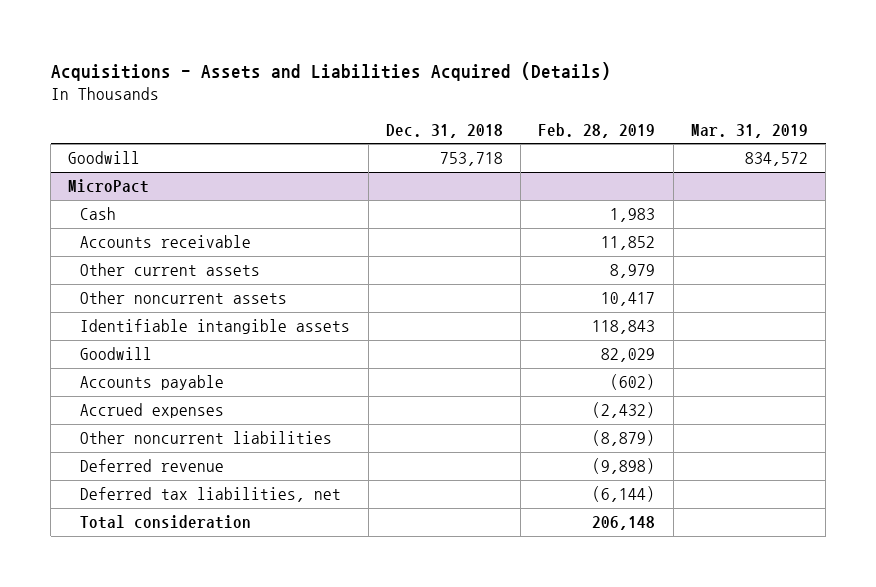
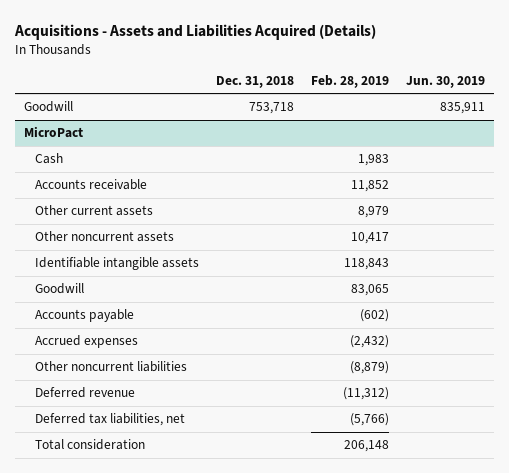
- | Dec. 31, 2018 | Feb. 28, 2019 | Mar. 31, 2019
+ | Dec. 31, 2018 | Feb. 28, 2019 | Jun. 30, 2019
@ MicroPact
- Goodwill | | 82,029 |
+ Goodwill | | 83,065 |
- Deferred revenue | | (9,898) |
- Deferred tax liabilities, net | | (6,144) |
+ Deferred revenue | | (11,312) |
+ Deferred tax liabilities, net | | (5,766) |

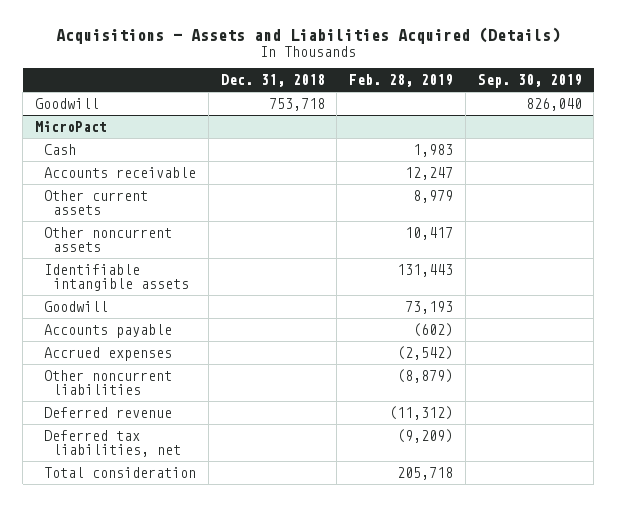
- | Dec. 31, 2018 | Feb. 28, 2019 | Jun. 30, 2019
+ | Dec. 31, 2018 | Feb. 28, 2019 | Sep. 30, 2019
@ MicroPact
- Accounts receivable | | 11,852 |
+ Accounts receivable | | 12,247 |
- Identifiable intangible assets | | 118,843 |
- Goodwill | | 83,065 |
+ Identifiable intangible assets | | 131,443 |
+ Goodwill | | 73,193 |
- Accrued expenses | | (2,432) |
+ Accrued expenses | | (2,542) |
- Deferred tax liabilities, net | | (5,766) |
- Total consideration | | 206,148 |
+ Deferred tax liabilities, net | | (9,209) |
+ Total consideration | | 205,718 |

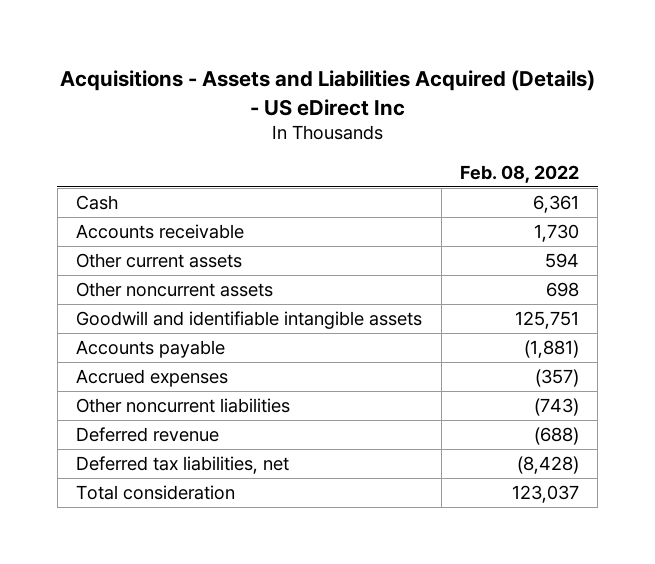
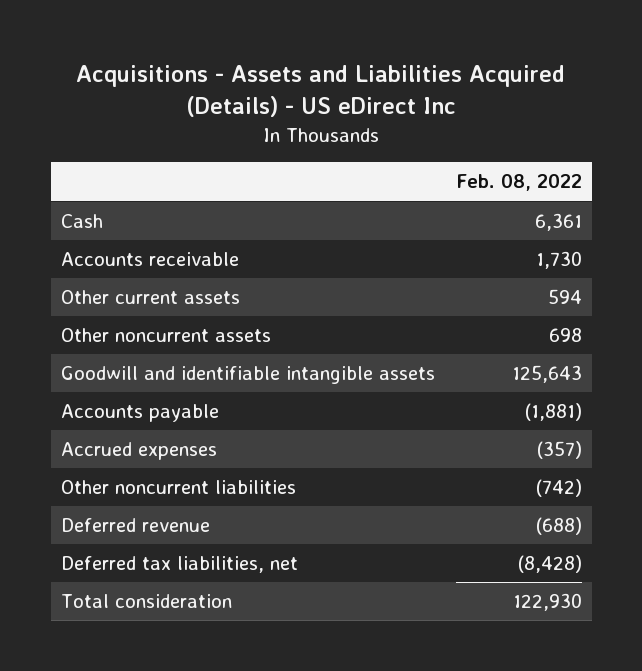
- Goodwill and identifiable intangible assets | 125,751
+ Goodwill and identifiable intangible assets | 125,643
- Other noncurrent liabilities | (743)
+ Other noncurrent liabilities | (742)
- Total consideration | 123,037
+ Total consideration | 122,930

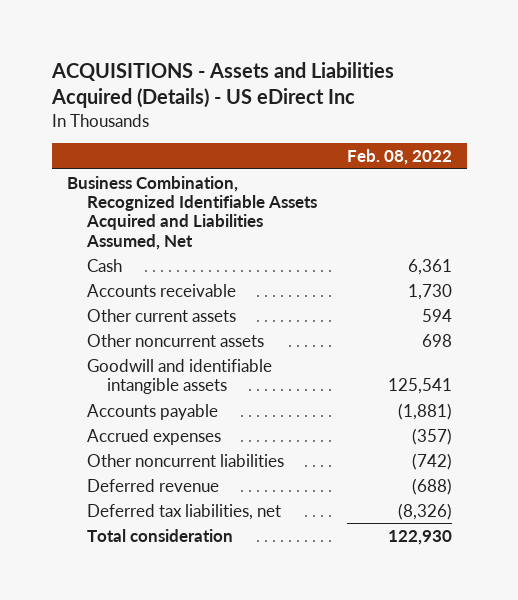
- Acquisitions - Assets and Liabilities Acquired (Details) - US eDirect Inc
+ ACQUISITIONS - Assets and Liabilities Acquired (Details) - US eDirect Inc
+ Business Combination, Recognized Identifiable Assets Acquired and Liabilities Assumed, Net
- Goodwill and identifiable intangible assets | 125,643
+ Goodwill and identifiable intangible assets | 125,541
- Deferred tax liabilities, net | (8,428)
+ Deferred tax liabilities, net | (8,326)

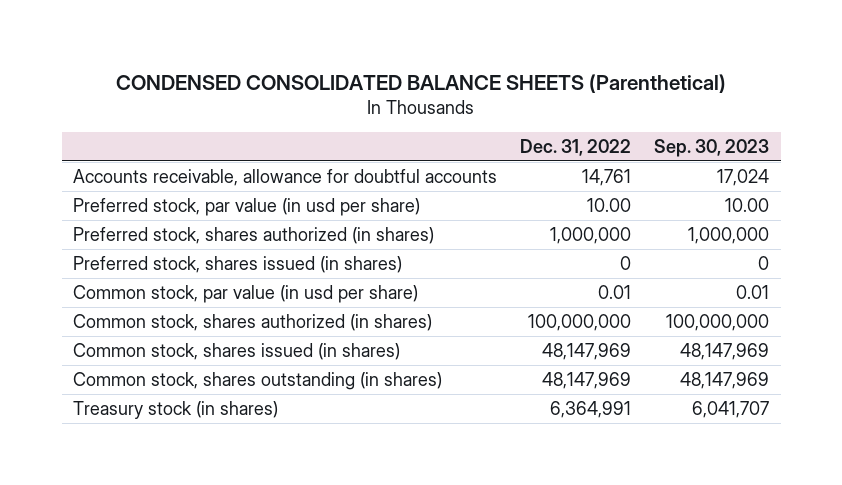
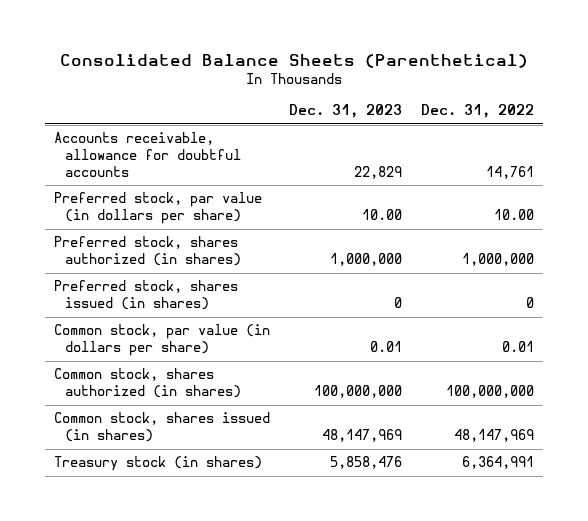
- CONDENSED CONSOLIDATED BALANCE SHEETS (Parenthetical)
+ Consolidated Balance Sheets (Parenthetical)
- | Dec. 31, 2022 | Sep. 30, 2023
+ | Dec. 31, 2023 | Dec. 31, 2022
- Preferred stock, par value (in usd per share) | 10.00 | 10.00
+ Preferred stock, par value (in dollars per share) | 10.00 | 10.00
- Common stock, par value (in usd per share) | 0.01 | 0.01
+ Common stock, par value (in dollars per share) | 0.01 | 0.01
- Common stock, shares outstanding (in shares) | 48,147,969 | 48,147,969

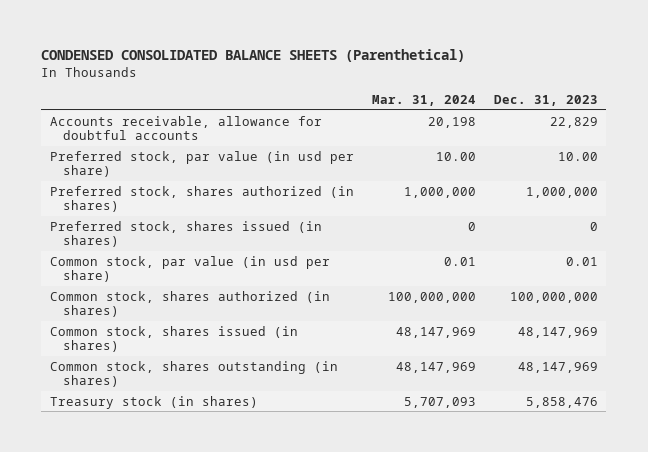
- Consolidated Balance Sheets (Parenthetical)
+ CONDENSED CONSOLIDATED BALANCE SHEETS (Parenthetical)
- | Dec. 31, 2023 | Dec. 31, 2022
+ | Mar. 31, 2024 | Dec. 31, 2023
- Preferred stock, par value (in dollars per share) | 10.00 | 10.00
+ Preferred stock, par value (in usd per share) | 10.00 | 10.00
- Common stock, par value (in dollars per share) | 0.01 | 0.01
+ Common stock, par value (in usd per share) | 0.01 | 0.01
+ Common stock, shares outstanding (in shares) | 48,147,969 | 48,147,969

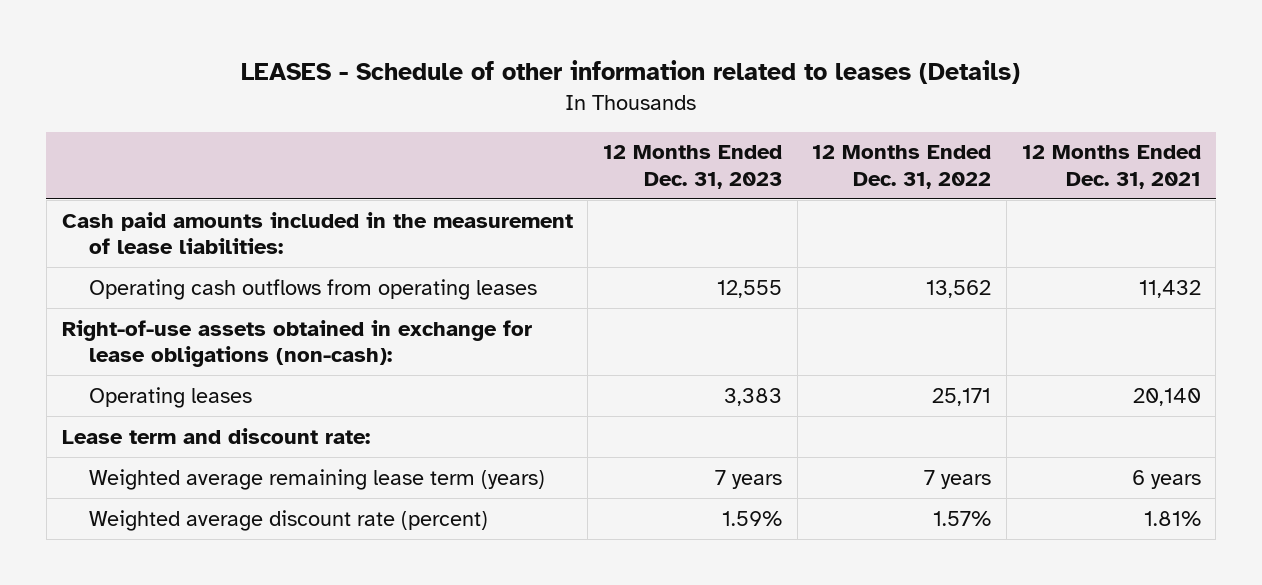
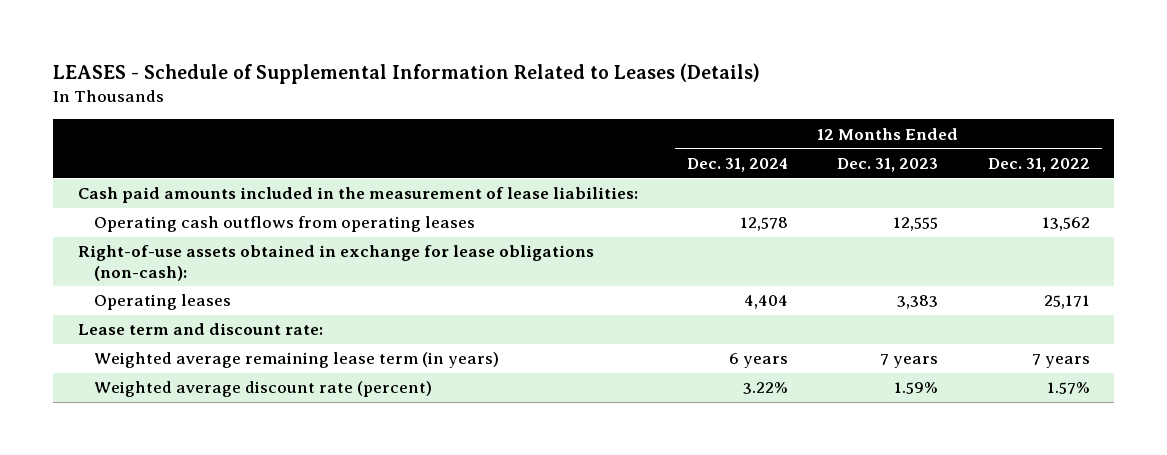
- LEASES - Schedule of other information related to leases (Details)
+ LEASES - Schedule of Supplemental Information Related to Leases (Details)
- | 12 Months Ended Dec. 31, 2023 | 12 Months Ended Dec. 31, 2022 | 12 Months Ended Dec. 31, 2021
+ | 12 Months Ended Dec. 31, 2024 | 12 Months Ended Dec. 31, 2023 | 12 Months Ended Dec. 31, 2022
- Weighted average remaining lease term (years) | 7 years | 7 years | 6 years
+ Weighted average remaining lease term (in years) | 6 years | 7 years | 7 years

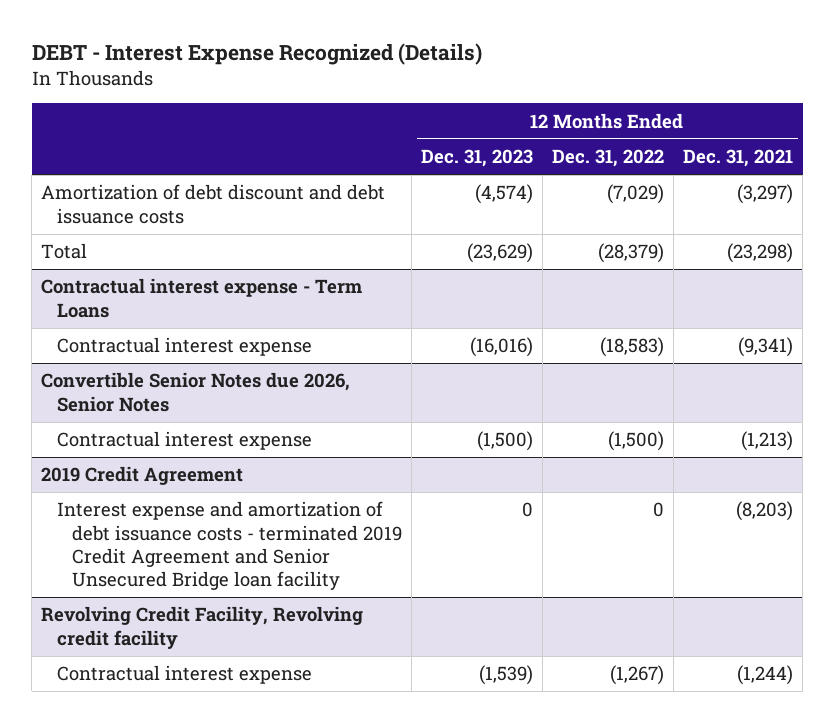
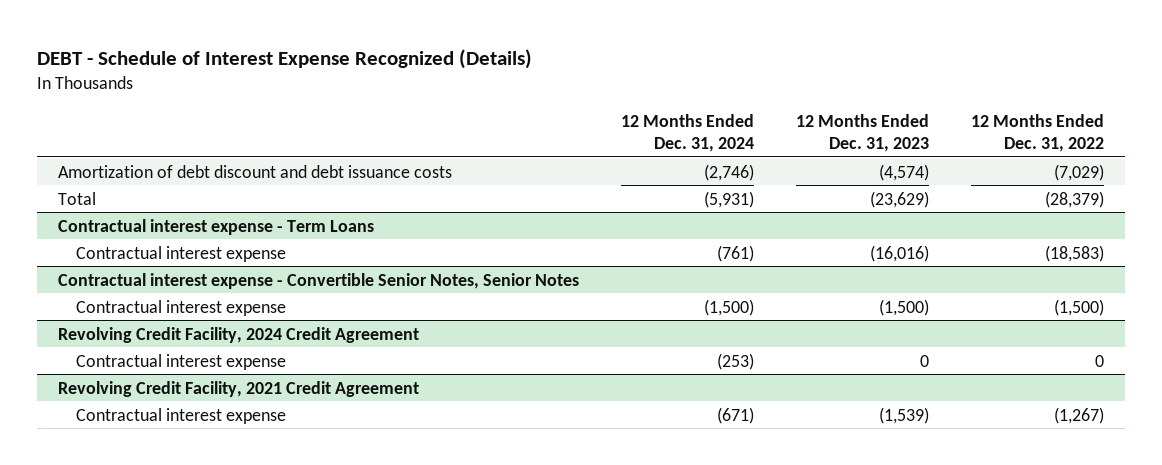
- DEBT - Interest Expense Recognized (Details)
+ DEBT - Schedule of Interest Expense Recognized (Details)
- | 12 Months Ended Dec. 31, 2023 | 12 Months Ended Dec. 31, 2022 | 12 Months Ended Dec. 31, 2021
+ | 12 Months Ended Dec. 31, 2024 | 12 Months Ended Dec. 31, 2023 | 12 Months Ended Dec. 31, 2022
- Convertible Senior Notes due 2026, Senior Notes
+ Contractual interest expense - Convertible Senior Notes, Senior Notes
- 2019 Credit Agreement
- Interest expense and amortization of debt issuance costs - terminated 2019 Credit Agreement and Senior Unsecured Bridge loan facility | 0 | 0 | (8,203)
- Revolving Credit Facility, Revolving credit facility
+ Revolving Credit Facility, 2024 Credit Agreement
+ Contractual interest expense | (253) | 0 | 0
+ Revolving Credit Facility, 2021 Credit Agreement

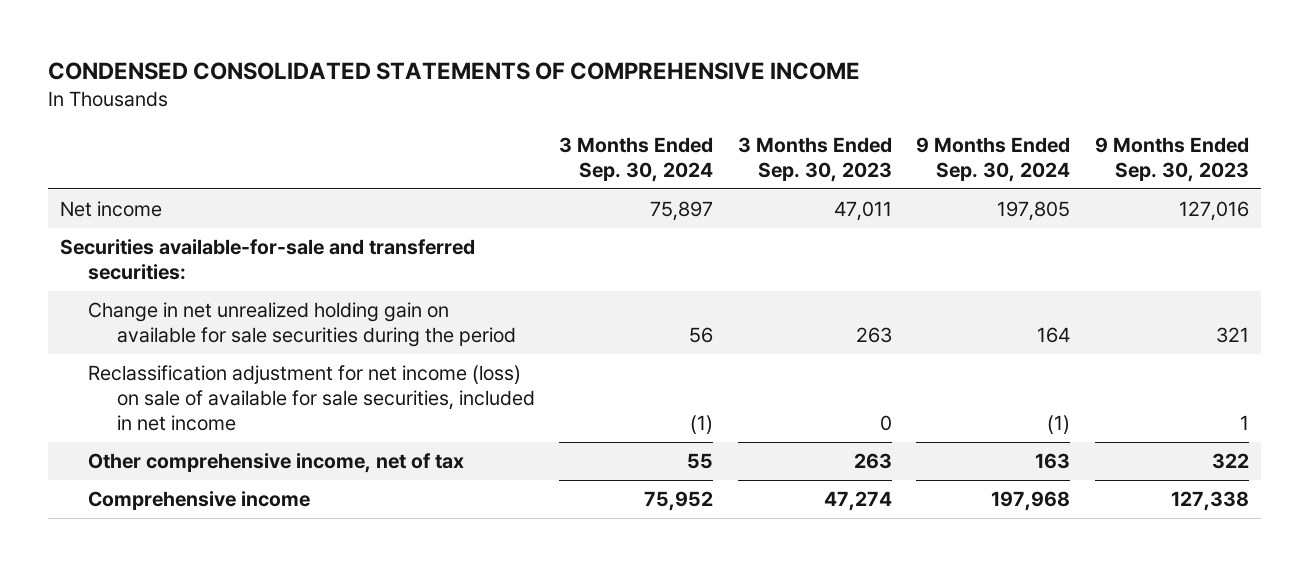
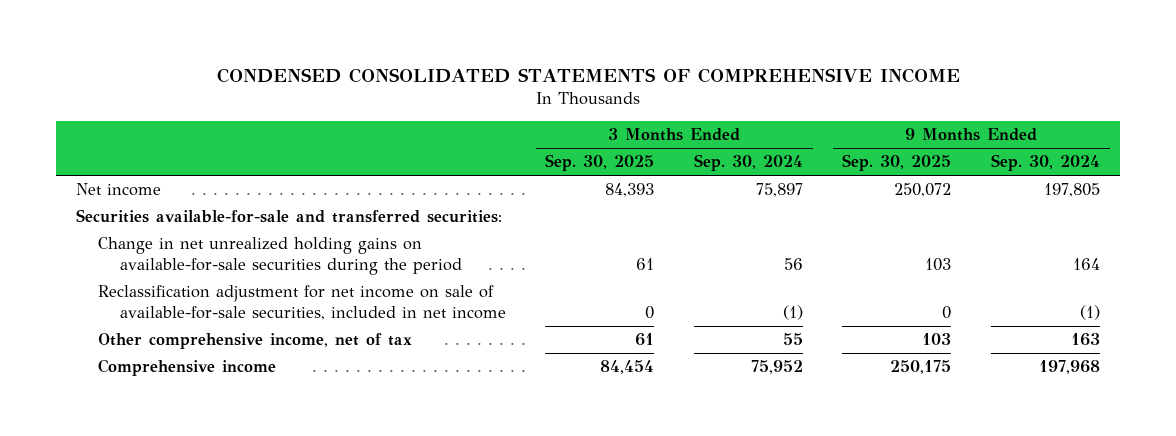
- | 3 Months Ended Sep. 30, 2024 | 3 Months Ended Sep. 30, 2023 | 9 Months Ended Sep. 30, 2024 | 9 Months Ended Sep. 30, 2023
+ | 3 Months Ended Sep. 30, 2025 | 3 Months Ended Sep. 30, 2024 | 9 Months Ended Sep. 30, 2025 | 9 Months Ended Sep. 30, 2024
- Change in net unrealized holding gain on available for sale securities during the period | 56 | 263 | 164 | 321
- Reclassification adjustment for net income (loss) on sale of available for sale securities, included in net income | (1) | 0 | (1) | 1
+ Change in net unrealized holding gains on available-for-sale securities during the period | 61 | 56 | 103 | 164
+ Reclassification adjustment for net income on sale of available-for-sale securities, included in net income | 0 | (1) | 0 | (1)

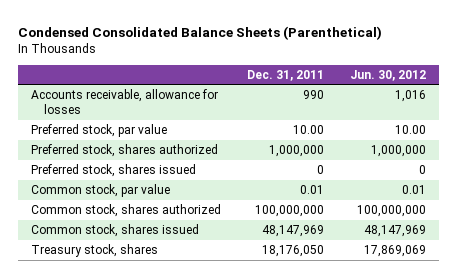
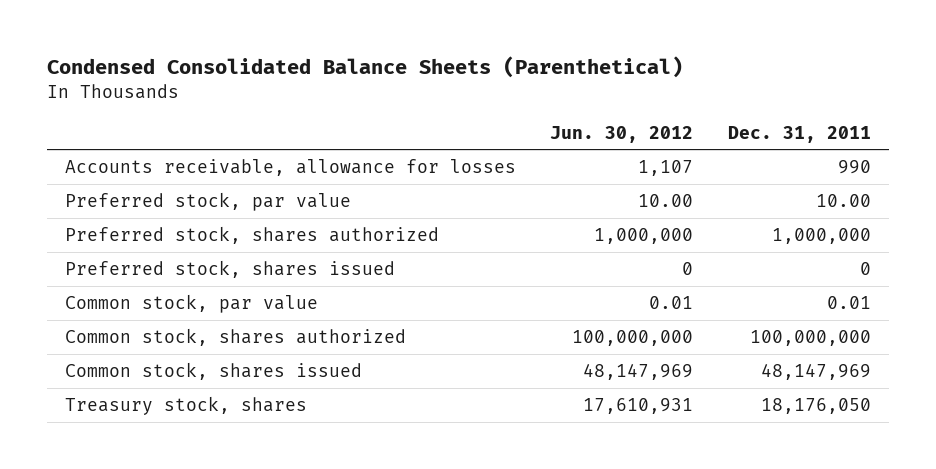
- | Dec. 31, 2011 | Jun. 30, 2012
+ | Jun. 30, 2012 | Dec. 31, 2011
- Accounts receivable, allowance for losses | 990 | 1,016
+ Accounts receivable, allowance for losses | 1,107 | 990
- Treasury stock, shares | 18,176,050 | 17,869,069
+ Treasury stock, shares | 17,610,931 | 18,176,050

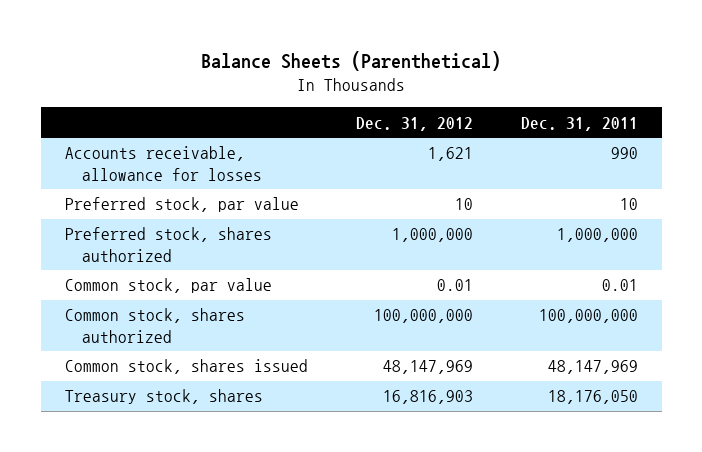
- Condensed Consolidated Balance Sheets (Parenthetical)
+ Balance Sheets (Parenthetical)
- | Jun. 30, 2012 | Dec. 31, 2011
+ | Dec. 31, 2012 | Dec. 31, 2011
- Preferred stock, par value | 10.00 | 10.00
+ Preferred stock, par value | 10 | 10
- Preferred stock, shares issued | 0 | 0

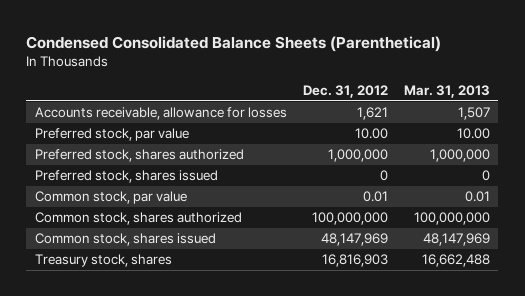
- Balance Sheets (Parenthetical)
+ Condensed Consolidated Balance Sheets (Parenthetical)
- | Dec. 31, 2012 | Dec. 31, 2011
+ | Dec. 31, 2012 | Mar. 31, 2013
- Preferred stock, par value | 10 | 10
+ Preferred stock, par value | 10.00 | 10.00
+ Preferred stock, shares issued | 0 | 0

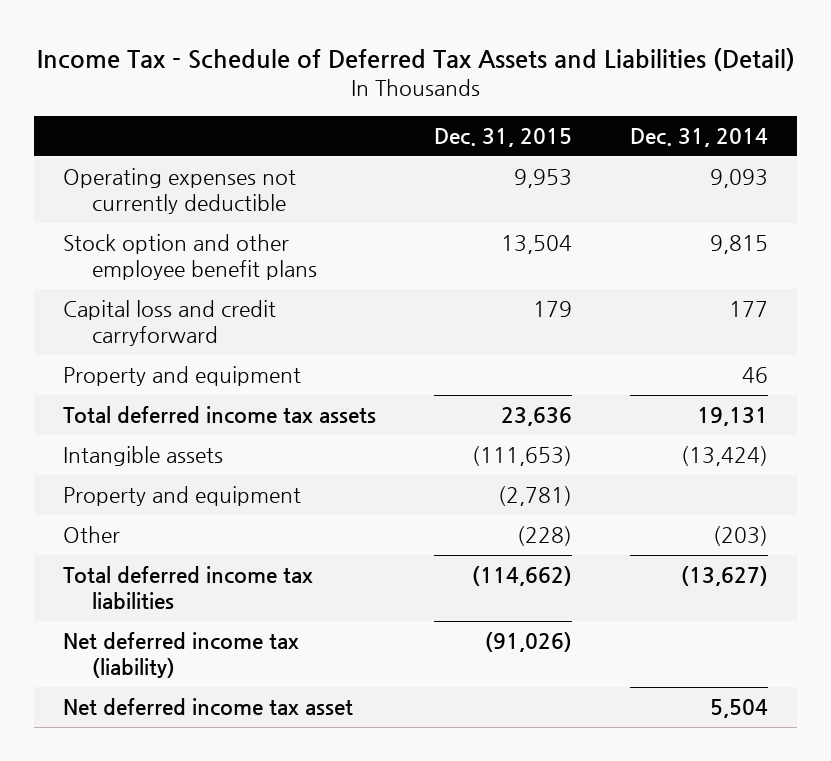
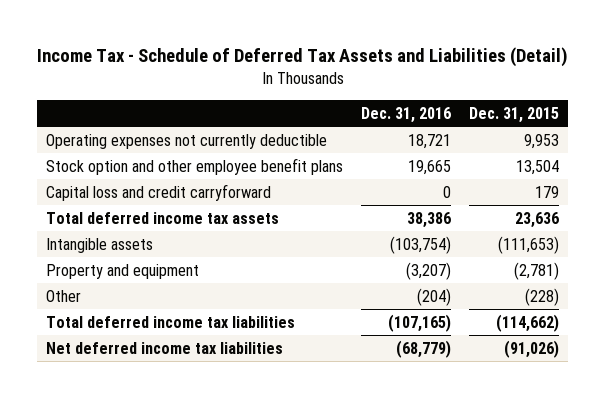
- | Dec. 31, 2015 | Dec. 31, 2014
+ | Dec. 31, 2016 | Dec. 31, 2015
- Property and equipment | | 46
- Net deferred income tax (liability) | (91,026) |
- Net deferred income tax asset | | 5,504
+ Net deferred income tax liabilities | (68,779) | (91,026)

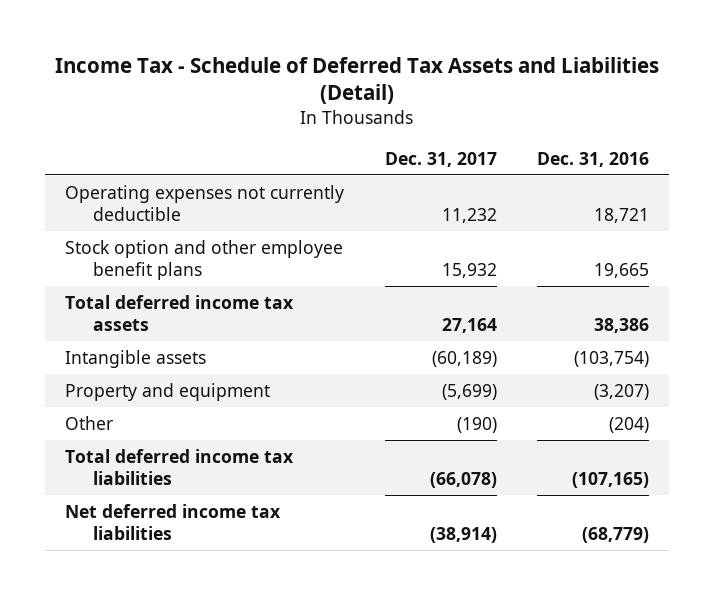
- | Dec. 31, 2016 | Dec. 31, 2015
+ | Dec. 31, 2017 | Dec. 31, 2016
- Capital loss and credit carryforward | 0 | 179

